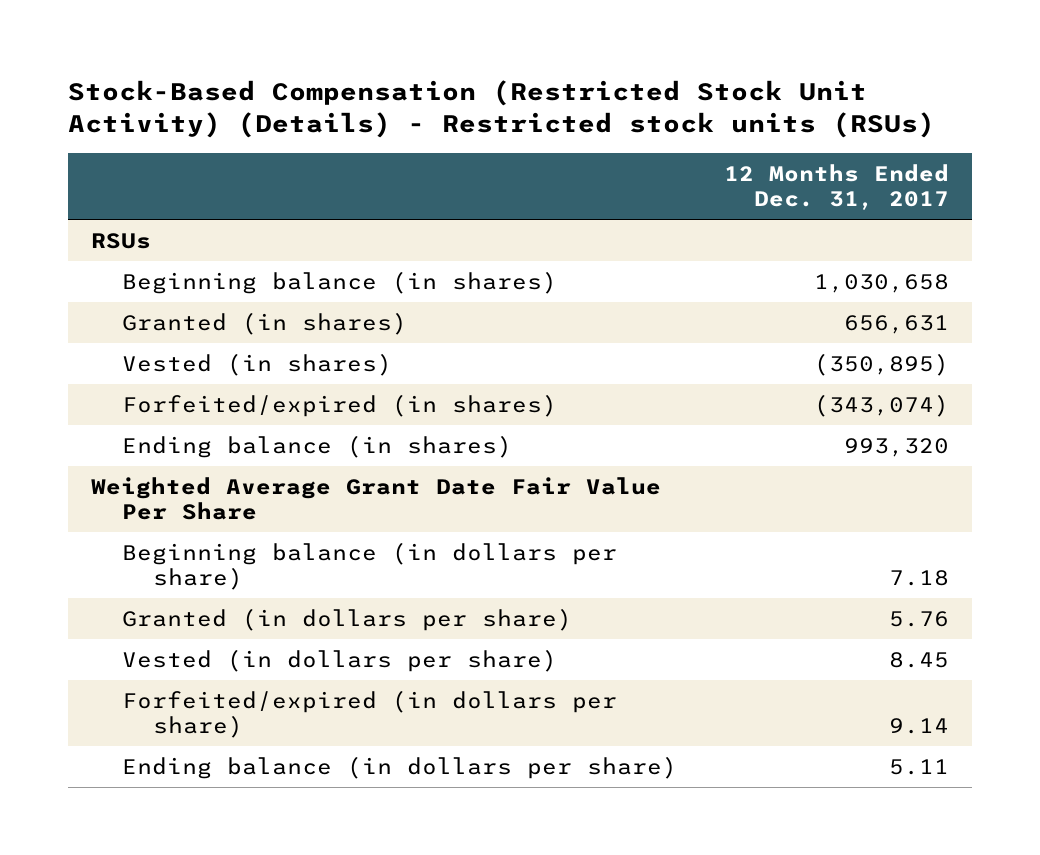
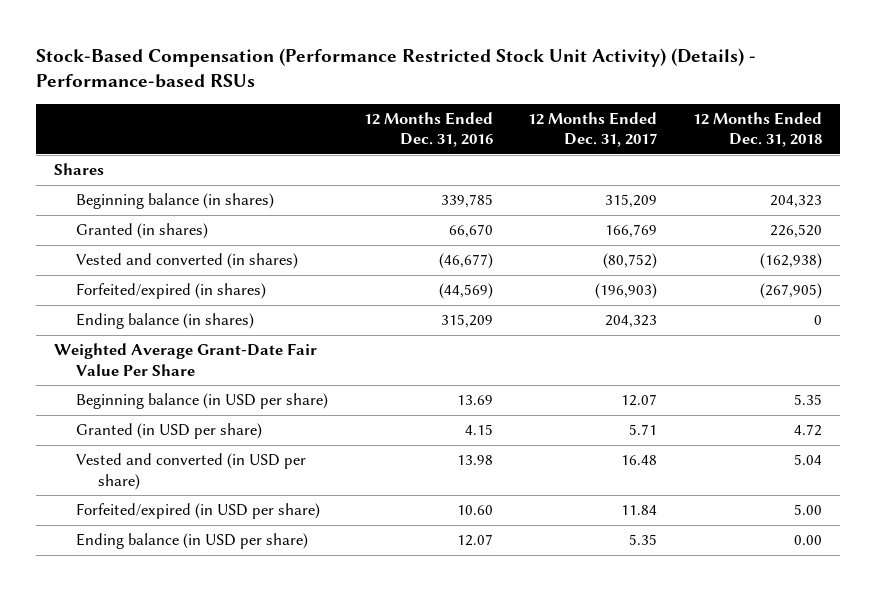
- Stock-Based Compensation (Restricted Stock Unit Activity) (Details) - Restricted stock units (RSUs)
+ Stock-Based Compensation (Performance Restricted Stock Unit Activity) (Details) - Performance-based RSUs
- | 12 Months Ended Dec. 31, 2017
+ | 12 Months Ended Dec. 31, 2016 | 12 Months Ended Dec. 31, 2017 | 12 Months Ended Dec. 31, 2018
- RSUs
- Beginning balance (in shares) | 1,030,658
- Granted (in shares) | 656,631
- Vested (in shares) | (350,895)
- Forfeited/expired (in shares) | (343,074)
- Ending balance (in shares) | 993,320
- Weighted Average Grant Date Fair Value Per Share
- Beginning balance (in dollars per share) | 7.18
- Granted (in dollars per share) | 5.76
- Vested (in dollars per share) | 8.45
- Forfeited/expired (in dollars per share) | 9.14
- Ending balance (in dollars per share) | 5.11
+ Shares
+ Beginning balance (in shares) | 339,785 | 315,209 | 204,323
+ Granted (in shares) | 66,670 | 166,769 | 226,520
+ Vested and converted (in shares) | (46,677) | (80,752) | (162,938)
+ Forfeited/expired (in shares) | (44,569) | (196,903) | (267,905)
+ Ending balance (in shares) | 315,209 | 204,323 | 0
+ Weighted Average Grant-Date Fair Value Per Share
+ Beginning balance (in USD per share) | 13.69 | 12.07 | 5.35
+ Granted (in USD per share) | 4.15 | 5.71 | 4.72
+ Vested and converted (in USD per share) | 13.98 | 16.48 | 5.04
+ Forfeited/expired (in USD per share) | 10.60 | 11.84 | 5.00
+ Ending balance (in USD per share) | 12.07 | 5.35 | 0.00

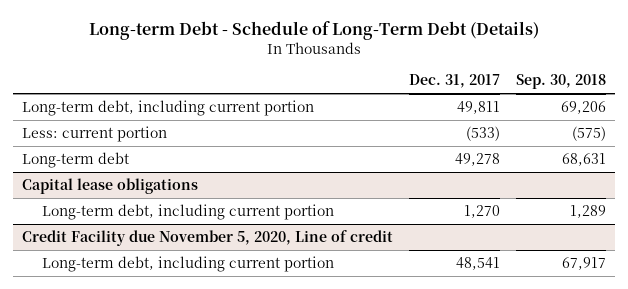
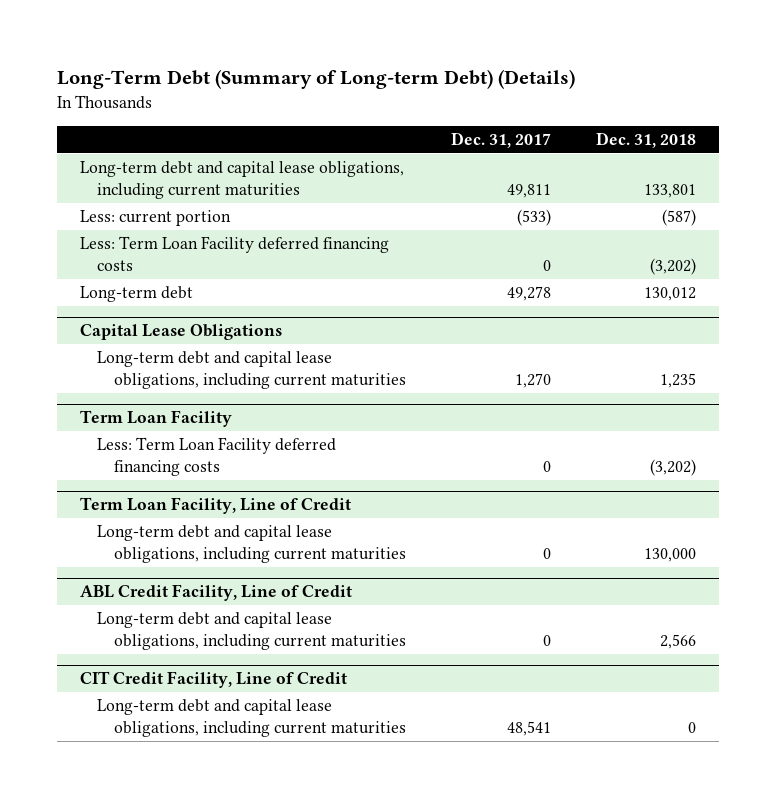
- Long-term Debt - Schedule of Long-Term Debt (Details)
+ Long-Term Debt (Summary of Long-term Debt) (Details)
- | Dec. 31, 2017 | Sep. 30, 2018
+ | Dec. 31, 2017 | Dec. 31, 2018
- Long-term debt, including current portion | 49,811 | 69,206
+ Long-term debt and capital lease obligations, including current maturities | 49,811 | 133,801
+ Less: Term Loan Facility deferred financing costs | 0 | (3,202)
- Capital lease obligations
- Long-term debt, including current portion | 1,270 | 1,289
- Credit Facility due November 5, 2020, Line of credit
- Long-term debt, including current portion | 48,541 | 67,917
+ Capital Lease Obligations
+ Long-term debt and capital lease obligations, including current maturities | 1,270 | 1,235
+ Term Loan Facility
+ Less: Term Loan Facility deferred financing costs | 0 | (3,202)
+ Term Loan Facility, Line of Credit
+ Long-term debt and capital lease obligations, including current maturities | 0 | 130,000
+ ABL Credit Facility, Line of Credit
+ Long-term debt and capital lease obligations, including current maturities | 0 | 2,566
+ CIT Credit Facility, Line of Credit
+ Long-term debt and capital lease obligations, including current maturities | 48,541 | 0

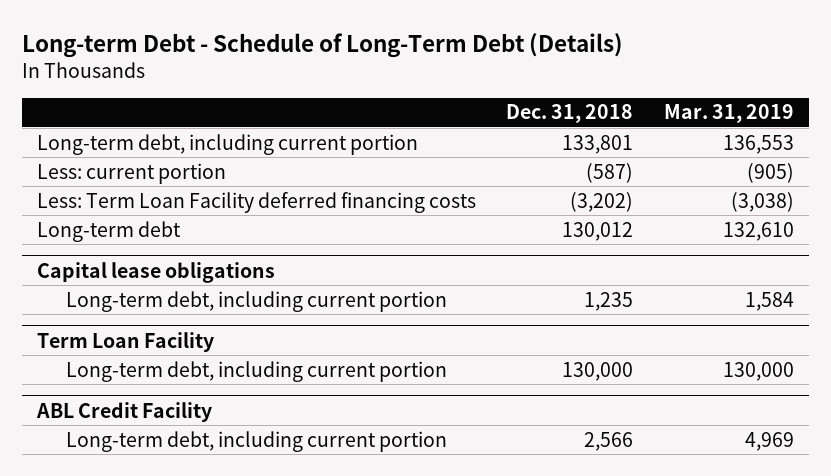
- Long-Term Debt (Summary of Long-term Debt) (Details)
+ Long-term Debt - Schedule of Long-Term Debt (Details)
- | Dec. 31, 2017 | Dec. 31, 2018
+ | Dec. 31, 2018 | Mar. 31, 2019
- Long-term debt and capital lease obligations, including current maturities | 49,811 | 133,801
+ Long-term debt, including current portion | 133,801 | 136,553
- Capital Lease Obligations
- Long-term debt and capital lease obligations, including current maturities | 1,270 | 1,235
+ Capital lease obligations
+ Long-term debt, including current portion | 1,235 | 1,584
@ Term Loan Facility
- Less: Term Loan Facility deferred financing costs | 0 | (3,202)
- Term Loan Facility, Line of Credit
- Long-term debt and capital lease obligations, including current maturities | 0 | 130,000
- ABL Credit Facility, Line of Credit
- Long-term debt and capital lease obligations, including current maturities | 0 | 2,566
- CIT Credit Facility, Line of Credit
- Long-term debt and capital lease obligations, including current maturities | 48,541 | 0
@ Term Loan Facility
+ Long-term debt, including current portion | 130,000 | 130,000
+ ABL Credit Facility
+ Long-term debt, including current portion | 2,566 | 4,969

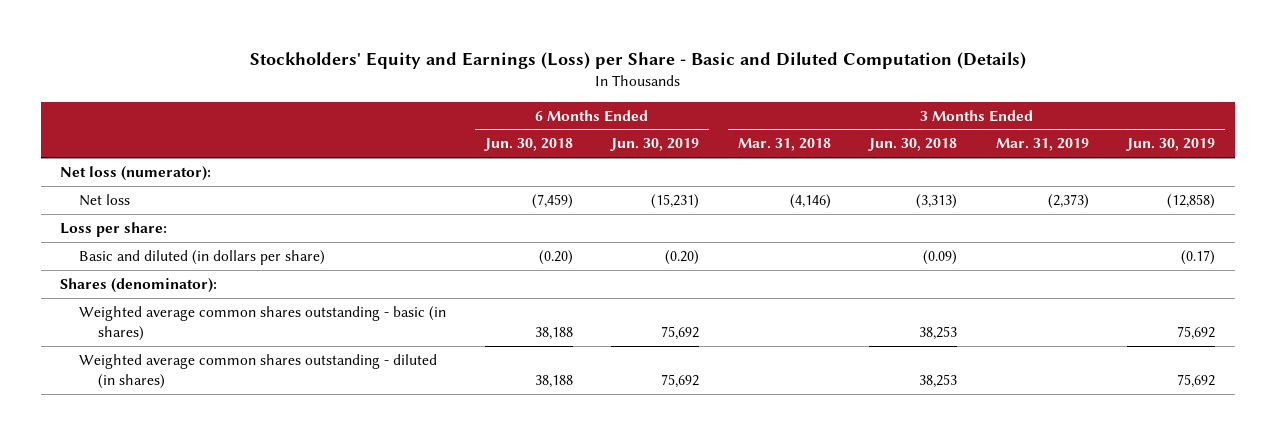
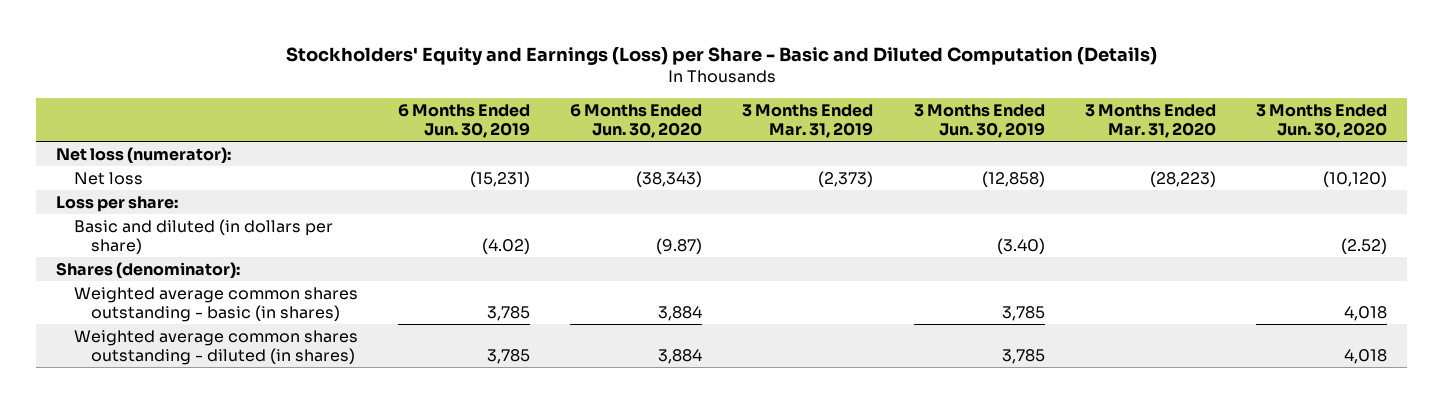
- | 6 Months Ended Jun. 30, 2018 | 6 Months Ended Jun. 30, 2019 | 3 Months Ended Mar. 31, 2018 | 3 Months Ended Jun. 30, 2018 | 3 Months Ended Mar. 31, 2019 | 3 Months Ended Jun. 30, 2019
+ | 6 Months Ended Jun. 30, 2019 | 6 Months Ended Jun. 30, 2020 | 3 Months Ended Mar. 31, 2019 | 3 Months Ended Jun. 30, 2019 | 3 Months Ended Mar. 31, 2020 | 3 Months Ended Jun. 30, 2020
- Basic and diluted (in dollars per share) | (0.20) | (0.20) | | (0.09) | | (0.17)
+ Basic and diluted (in dollars per share) | (4.02) | (9.87) | | (3.40) | | (2.52)
- Weighted average common shares outstanding - basic (in shares) | 38,188 | 75,692 | | 38,253 | | 75,692
- Weighted average common shares outstanding - diluted (in shares) | 38,188 | 75,692 | | 38,253 | | 75,692
+ Weighted average common shares outstanding - basic (in shares) | 3,785 | 3,884 | | 3,785 | | 4,018
+ Weighted average common shares outstanding - diluted (in shares) | 3,785 | 3,884 | | 3,785 | | 4,018

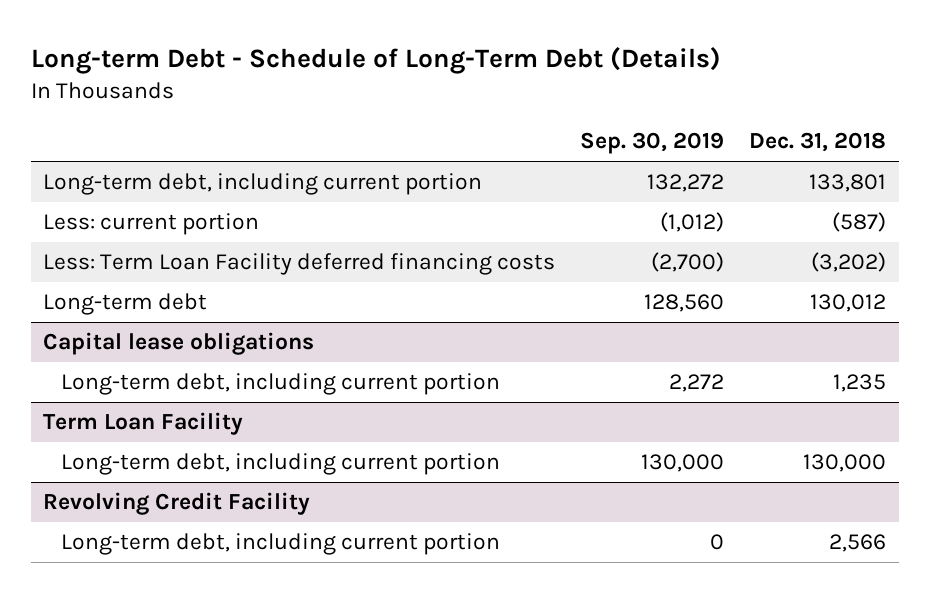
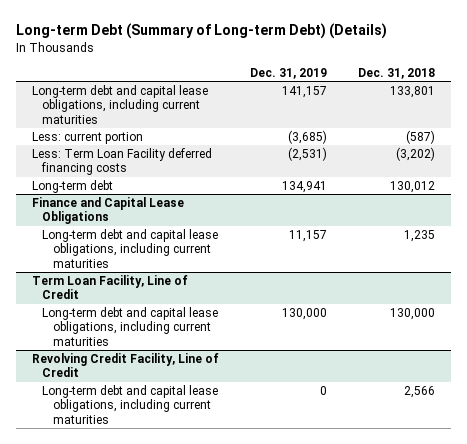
- Long-term Debt - Schedule of Long-Term Debt (Details)
+ Long-term Debt (Summary of Long-term Debt) (Details)
- | Sep. 30, 2019 | Dec. 31, 2018
+ | Dec. 31, 2019 | Dec. 31, 2018
- Long-term debt, including current portion | 132,272 | 133,801
+ Long-term debt and capital lease obligations, including current maturities | 141,157 | 133,801
- Capital lease obligations
- Long-term debt, including current portion | 2,272 | 1,235
- Term Loan Facility
- Long-term debt, including current portion | 130,000 | 130,000
- Revolving Credit Facility
- Long-term debt, including current portion | 0 | 2,566
+ Finance and Capital Lease Obligations
+ Long-term debt and capital lease obligations, including current maturities | 11,157 | 1,235
+ Term Loan Facility, Line of Credit
+ Long-term debt and capital lease obligations, including current maturities | 130,000 | 130,000
+ Revolving Credit Facility, Line of Credit
+ Long-term debt and capital lease obligations, including current maturities | 0 | 2,566

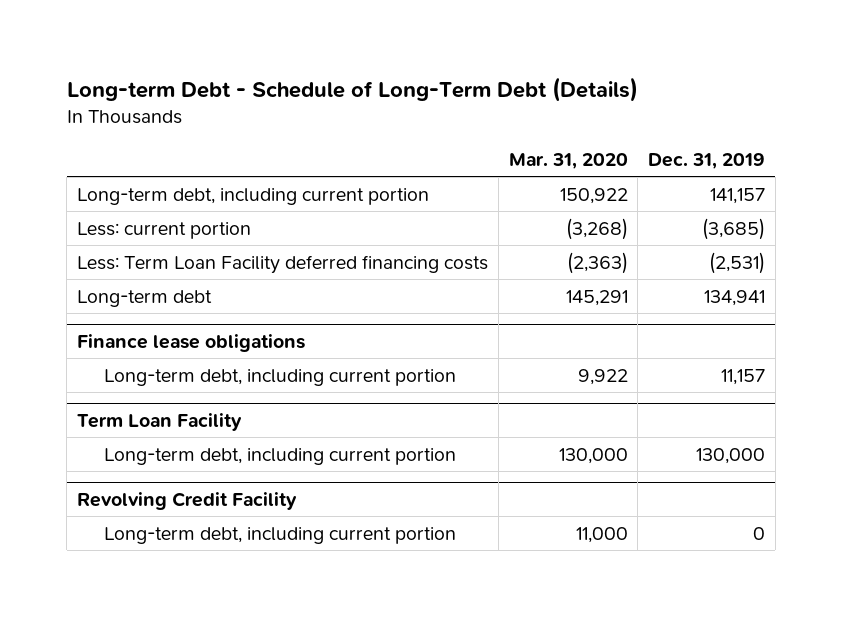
- Long-term Debt (Summary of Long-term Debt) (Details)
+ Long-term Debt - Schedule of Long-Term Debt (Details)
- | Dec. 31, 2019 | Dec. 31, 2018
+ | Mar. 31, 2020 | Dec. 31, 2019
- Long-term debt and capital lease obligations, including current maturities | 141,157 | 133,801
+ Long-term debt, including current portion | 150,922 | 141,157
- Finance and Capital Lease Obligations
- Long-term debt and capital lease obligations, including current maturities | 11,157 | 1,235
- Term Loan Facility, Line of Credit
- Long-term debt and capital lease obligations, including current maturities | 130,000 | 130,000
- Revolving Credit Facility, Line of Credit
- Long-term debt and capital lease obligations, including current maturities | 0 | 2,566
+ Finance lease obligations
+ Long-term debt, including current portion | 9,922 | 11,157
+ Term Loan Facility
+ Long-term debt, including current portion | 130,000 | 130,000
+ Revolving Credit Facility
+ Long-term debt, including current portion | 11,000 | 0

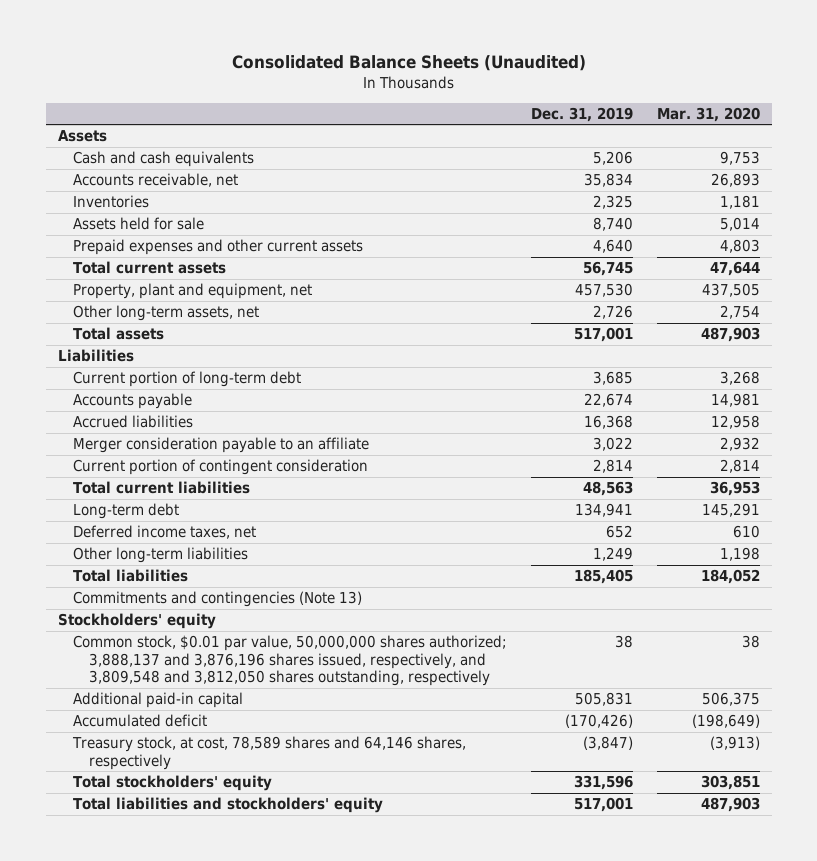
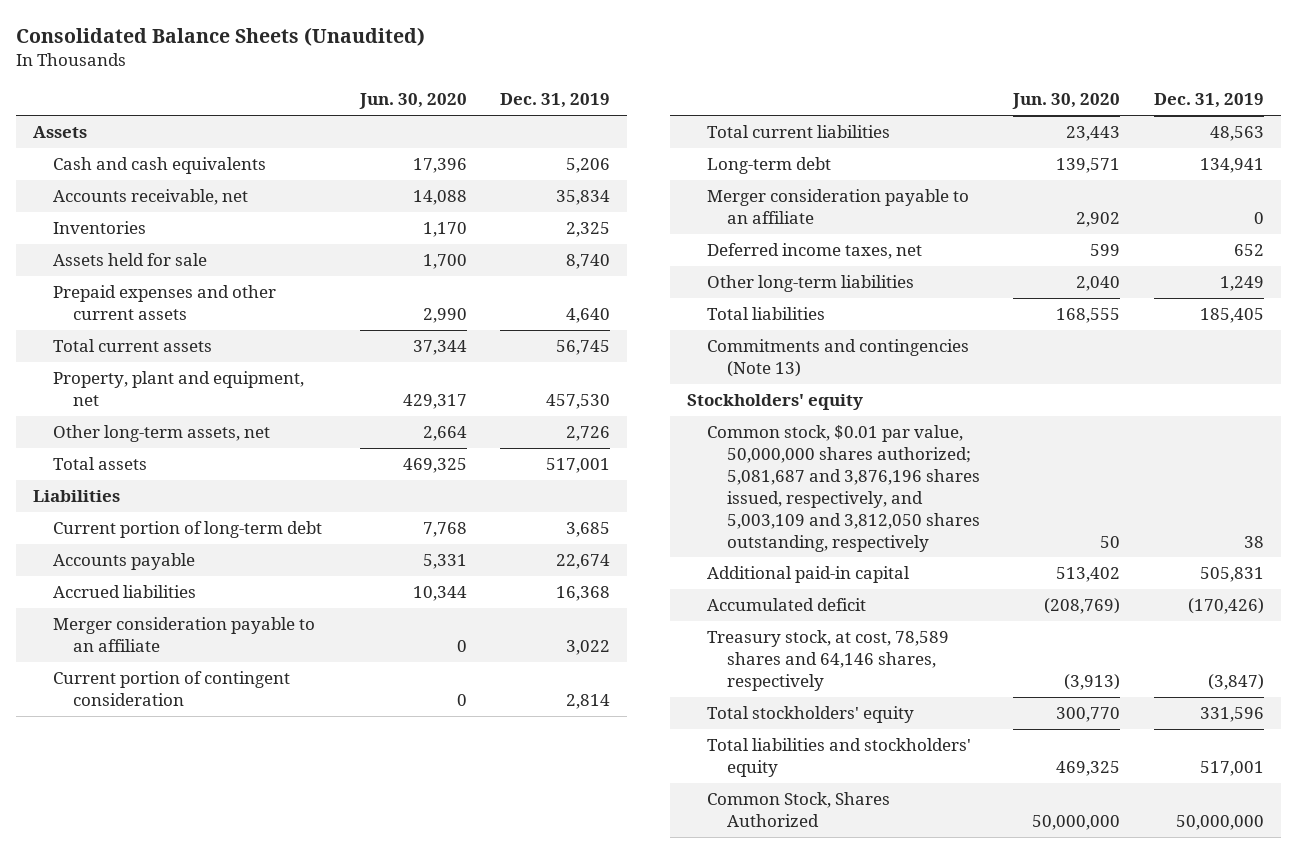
- | Dec. 31, 2019 | Mar. 31, 2020
+ | Jun. 30, 2020 | Dec. 31, 2019
+ Merger consideration payable to an affiliate | 2,902 | 0
- Common stock, $0.01 par value, 50,000,000 shares authorized; 3,888,137 and 3,876,196 shares issued, respectively, and 3,809,548 and 3,812,050 shares outstanding, respectively | 38 | 38
+ Common stock, $0.01 par value, 50,000,000 shares authorized; 5,081,687 and 3,876,196 shares issued, respectively, and 5,003,109 and 3,812,050 shares outstanding, respectively | 50 | 38
+ Common Stock, Shares Authorized | 50,000,000 | 50,000,000

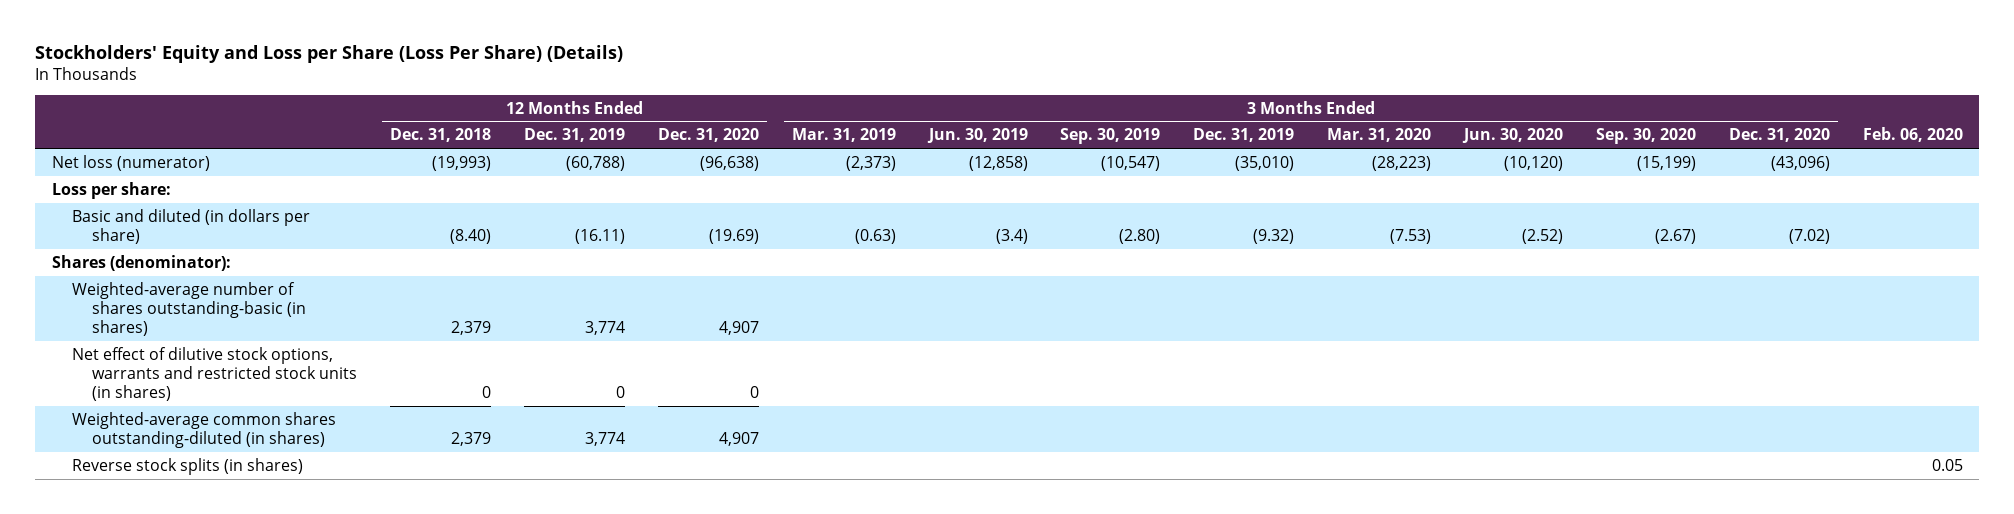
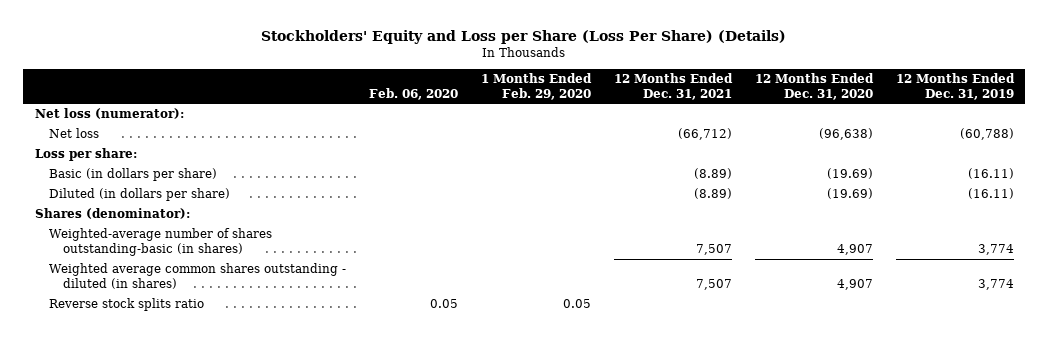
- | 12 Months Ended Dec. 31, 2018 | 12 Months Ended Dec. 31, 2019 | 12 Months Ended Dec. 31, 2020 | 3 Months Ended Mar. 31, 2019 | 3 Months Ended Jun. 30, 2019 | 3 Months Ended Sep. 30, 2019 | 3 Months Ended Dec. 31, 2019 | 3 Months Ended Mar. 31, 2020 | 3 Months Ended Jun. 30, 2020 | 3 Months Ended Sep. 30, 2020 | 3 Months Ended Dec. 31, 2020 | Feb. 06, 2020
+ | Feb. 06, 2020 | 1 Months Ended Feb. 29, 2020 | 12 Months Ended Dec. 31, 2021 | 12 Months Ended Dec. 31, 2020 | 12 Months Ended Dec. 31, 2019
- Net loss (numerator) | (19,993) | (60,788) | (96,638) | (2,373) | (12,858) | (10,547) | (35,010) | (28,223) | (10,120) | (15,199) | (43,096) |
+ Net loss (numerator):
+ Net loss | | | (66,712) | (96,638) | (60,788)
- Basic and diluted (in dollars per share) | (8.40) | (16.11) | (19.69) | (0.63) | (3.4) | (2.80) | (9.32) | (7.53) | (2.52) | (2.67) | (7.02) |
+ Basic (in dollars per share) | | | (8.89) | (19.69) | (16.11)
+ Diluted (in dollars per share) | | | (8.89) | (19.69) | (16.11)
- Net effect of dilutive stock options, warrants and restricted stock units (in shares) | 0 | 0 | 0 | | | | | | | | |
- Weighted-average common shares outstanding-diluted (in shares) | 2,379 | 3,774 | 4,907 | | | | | | | | |
- Reverse stock splits (in shares) | | | | | | | | | | | | 0.05
+ Weighted average common shares outstanding - diluted (in shares) | | | 7,507 | 4,907 | 3,774
+ Reverse stock splits ratio | 0.05 | 0.05 | | |

